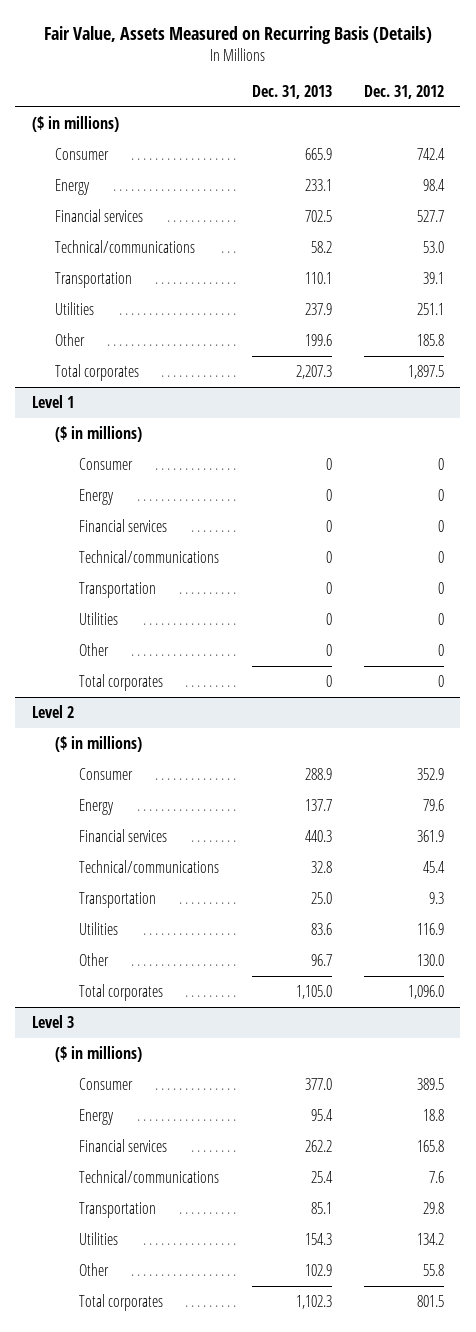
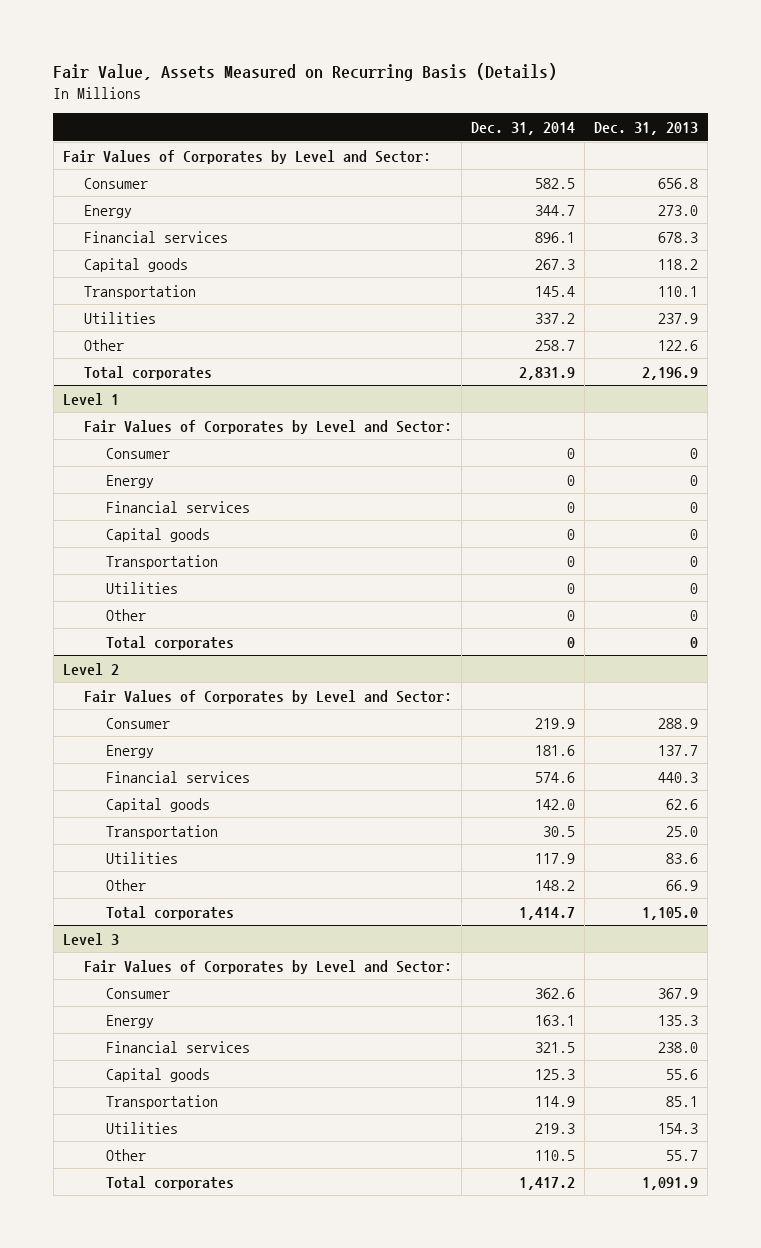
- | Dec. 31, 2013 | Dec. 31, 2012
+ | Dec. 31, 2014 | Dec. 31, 2013
- ($ in millions)
- Consumer | 665.9 | 742.4
- Energy | 233.1 | 98.4
- Financial services | 702.5 | 527.7
- Technical/communications | 58.2 | 53.0
+ Fair Values of Corporates by Level and Sector:
+ Consumer | 582.5 | 656.8
+ Energy | 344.7 | 273.0
+ Financial services | 896.1 | 678.3
+ Capital goods | 267.3 | 118.2
- Other | 199.6 | 185.8
- Total corporates | 2,207.3 | 1,897.5
+ Other | 258.7 | 122.6
+ Total corporates | 2,831.9 | 2,196.9
@ Level 1
- ($ in millions)
+ Fair Values of Corporates by Level and Sector:
- Technical/communications | 0 | 0
+ Capital goods | 0 | 0
@ Level 2
- ($ in millions)
+ Fair Values of Corporates by Level and Sector:
- Technical/communications | 32.8 | 45.4
+ Capital goods | 142.0 | 62.6
- Other | 96.7 | 130.0
+ Other | 148.2 | 66.9
@ Level 3
- ($ in millions)
- Consumer | 377.0 | 389.5
- Energy | 95.4 | 18.8
- Financial services | 262.2 | 165.8
- Technical/communications | 25.4 | 7.6
+ Fair Values of Corporates by Level and Sector:
+ Consumer | 362.6 | 367.9
+ Energy | 163.1 | 135.3
+ Financial services | 321.5 | 238.0
+ Capital goods | 125.3 | 55.6
- Other | 102.9 | 55.8
- Total corporates | 1,102.3 | 801.5
+ Other | 110.5 | 55.7
+ Total corporates | 1,417.2 | 1,091.9

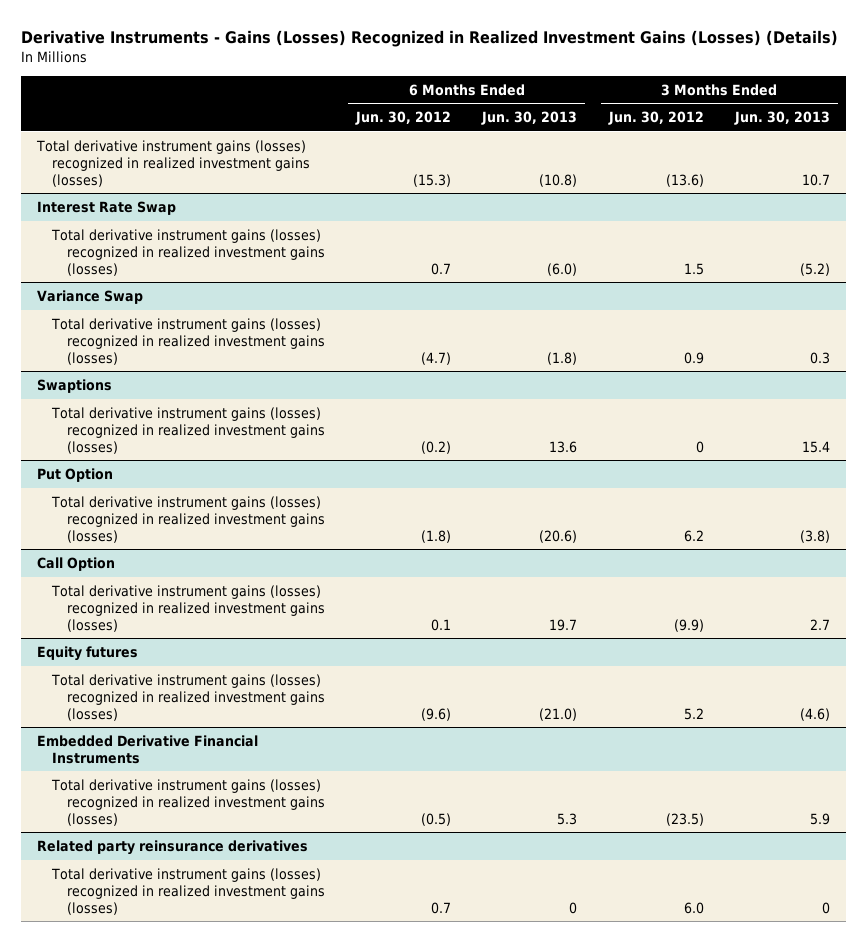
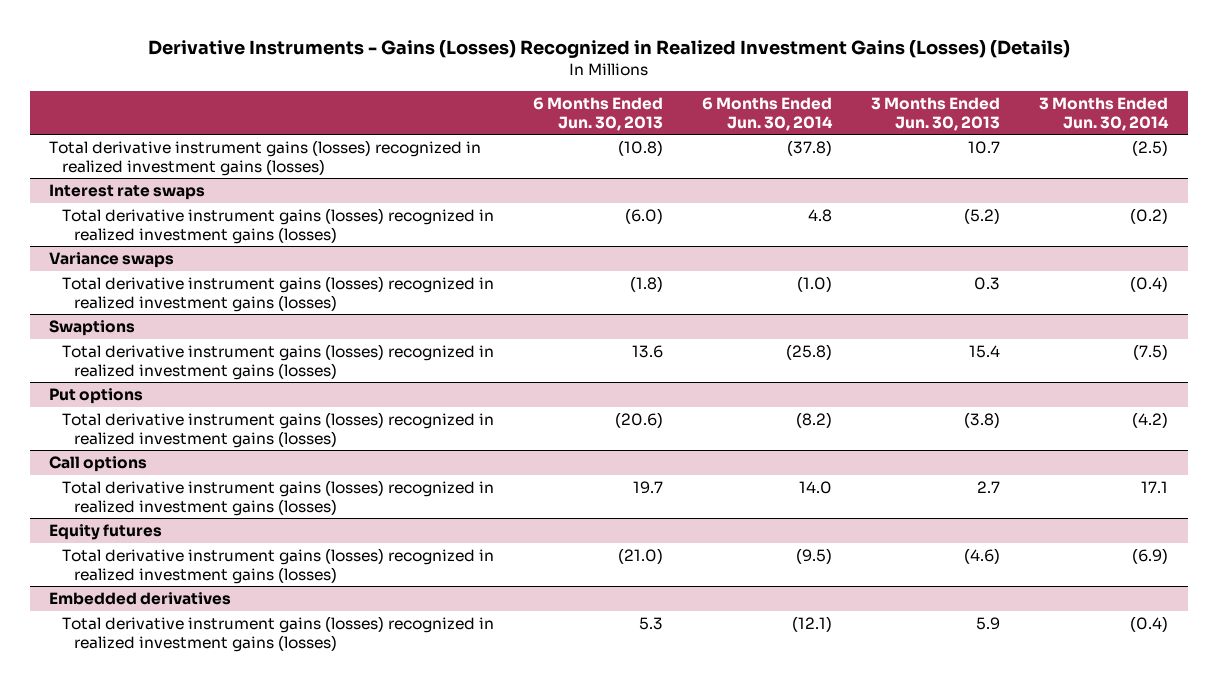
- | 6 Months Ended Jun. 30, 2012 | 6 Months Ended Jun. 30, 2013 | 3 Months Ended Jun. 30, 2012 | 3 Months Ended Jun. 30, 2013
+ | 6 Months Ended Jun. 30, 2013 | 6 Months Ended Jun. 30, 2014 | 3 Months Ended Jun. 30, 2013 | 3 Months Ended Jun. 30, 2014
- Interest Rate Swap
+ Interest rate swaps
- Variance Swap
+ Variance swaps
- Put Option
+ Put options
- Call Option
+ Call options
- Embedded Derivative Financial Instruments
+ Embedded derivatives
- Related party reinsurance derivatives
- Total derivative instrument gains (losses) recognized in realized investment gains (losses) | 0.7 | 0 | 6.0 | 0

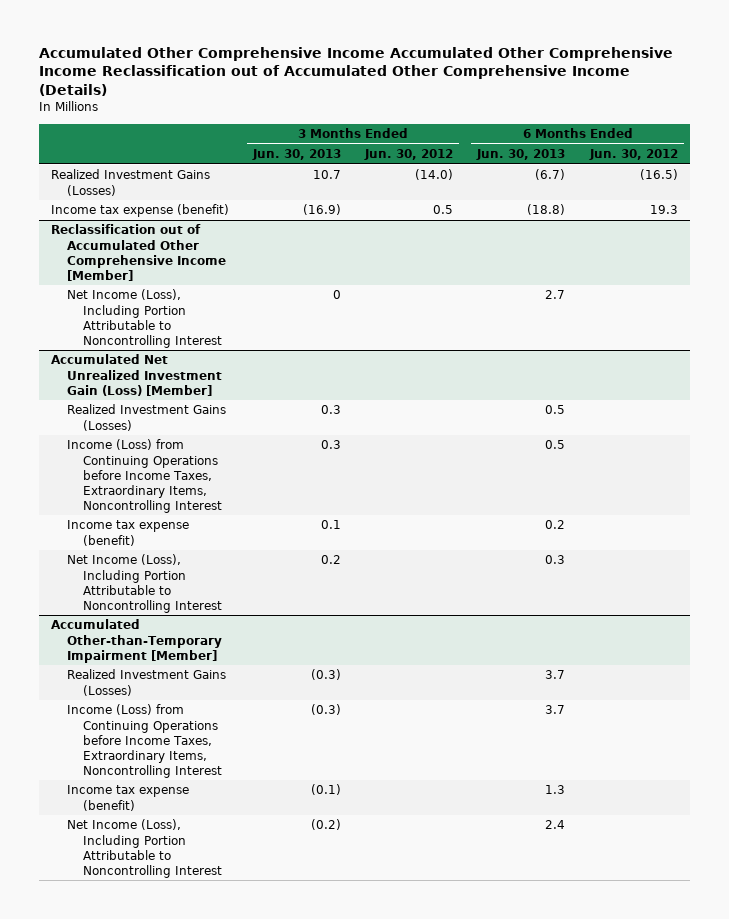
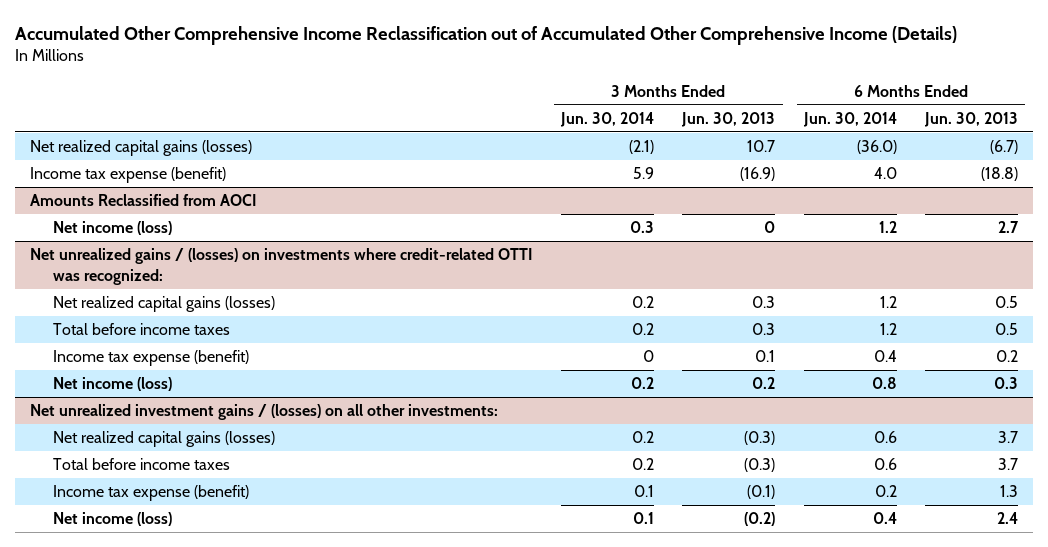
- Accumulated Other Comprehensive Income Accumulated Other Comprehensive Income Reclassification out of Accumulated Other Comprehensive Income (Details)
+ Accumulated Other Comprehensive Income Reclassification out of Accumulated Other Comprehensive Income (Details)
- | 3 Months Ended Jun. 30, 2013 | 3 Months Ended Jun. 30, 2012 | 6 Months Ended Jun. 30, 2013 | 6 Months Ended Jun. 30, 2012
+ | 3 Months Ended Jun. 30, 2014 | 3 Months Ended Jun. 30, 2013 | 6 Months Ended Jun. 30, 2014 | 6 Months Ended Jun. 30, 2013
- Realized Investment Gains (Losses) | 10.7 | (14.0) | (6.7) | (16.5)
+ Net realized capital gains (losses) | (2.1) | 10.7 | (36.0) | (6.7)
- Reclassification out of Accumulated Other Comprehensive Income [Member]
- Net Income (Loss), Including Portion Attributable to Noncontrolling Interest | 0 | | 2.7 |
- Accumulated Net Unrealized Investment Gain (Loss) [Member]
- Realized Investment Gains (Losses) | 0.3 | | 0.5 |
- Income (Loss) from Continuing Operations before Income Taxes, Extraordinary Items, Noncontrolling Interest | 0.3 | | 0.5 |
+ Amounts Reclassified from AOCI
+ Net income (loss) | 0.3 | 0 | 1.2 | 2.7
+ Net unrealized gains / (losses) on investments where credit-related OTTI was recognized:
+ Net realized capital gains (losses) | 0.2 | 0.3 | 1.2 | 0.5
+ Total before income taxes | 0.2 | 0.3 | 1.2 | 0.5
- Net Income (Loss), Including Portion Attributable to Noncontrolling Interest | 0.2 | | 0.3 |
- Accumulated Other-than-Temporary Impairment [Member]
- Realized Investment Gains (Losses) | (0.3) | | 3.7 |
- Income (Loss) from Continuing Operations before Income Taxes, Extraordinary Items, Noncontrolling Interest | (0.3) | | 3.7 |
+ Net income (loss) | 0.2 | 0.2 | 0.8 | 0.3
+ Net unrealized investment gains / (losses) on all other investments:
+ Net realized capital gains (losses) | 0.2 | (0.3) | 0.6 | 3.7
+ Total before income taxes | 0.2 | (0.3) | 0.6 | 3.7
- Net Income (Loss), Including Portion Attributable to Noncontrolling Interest | (0.2) | | 2.4 |
+ Net income (loss) | 0.1 | (0.2) | 0.4 | 2.4

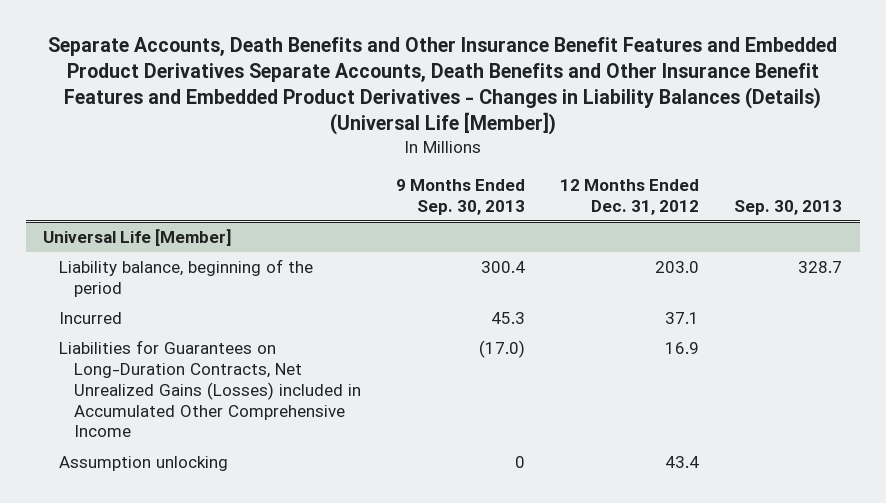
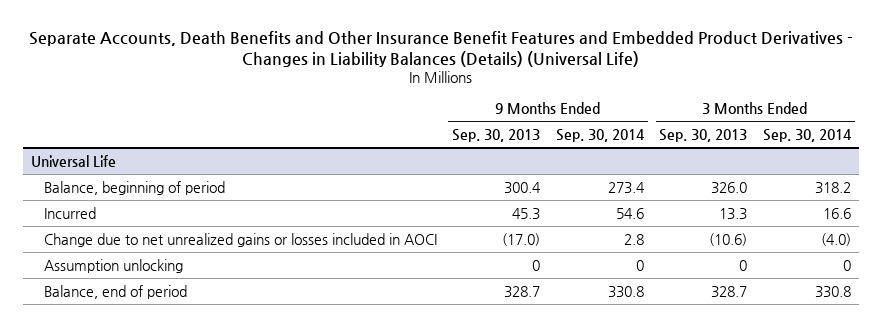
- Separate Accounts, Death Benefits and Other Insurance Benefit Features and Embedded Product Derivatives Separate Accounts, Death Benefits and Other Insurance Benefit Features and Embedded Product Derivatives - Changes in Liability Balances (Details) (Universal Life [Member])
+ Separate Accounts, Death Benefits and Other Insurance Benefit Features and Embedded Product Derivatives - Changes in Liability Balances (Details) (Universal Life)
- | 9 Months Ended Sep. 30, 2013 | 12 Months Ended Dec. 31, 2012 | Sep. 30, 2013
+ | 9 Months Ended Sep. 30, 2013 | 9 Months Ended Sep. 30, 2014 | 3 Months Ended Sep. 30, 2013 | 3 Months Ended Sep. 30, 2014
- Universal Life [Member]
- Liability balance, beginning of the period | 300.4 | 203.0 | 328.7
+ Universal Life
+ Balance, beginning of period | 300.4 | 273.4 | 326.0 | 318.2
- Liabilities for Guarantees on Long-Duration Contracts, Net Unrealized Gains (Losses) included in Accumulated Other Comprehensive Income | (17.0) | 16.9 |
+ Change due to net unrealized gains or losses included in AOCI | (17.0) | 2.8 | (10.6) | (4.0)
+ Balance, end of period | 328.7 | 330.8 | 328.7 | 330.8

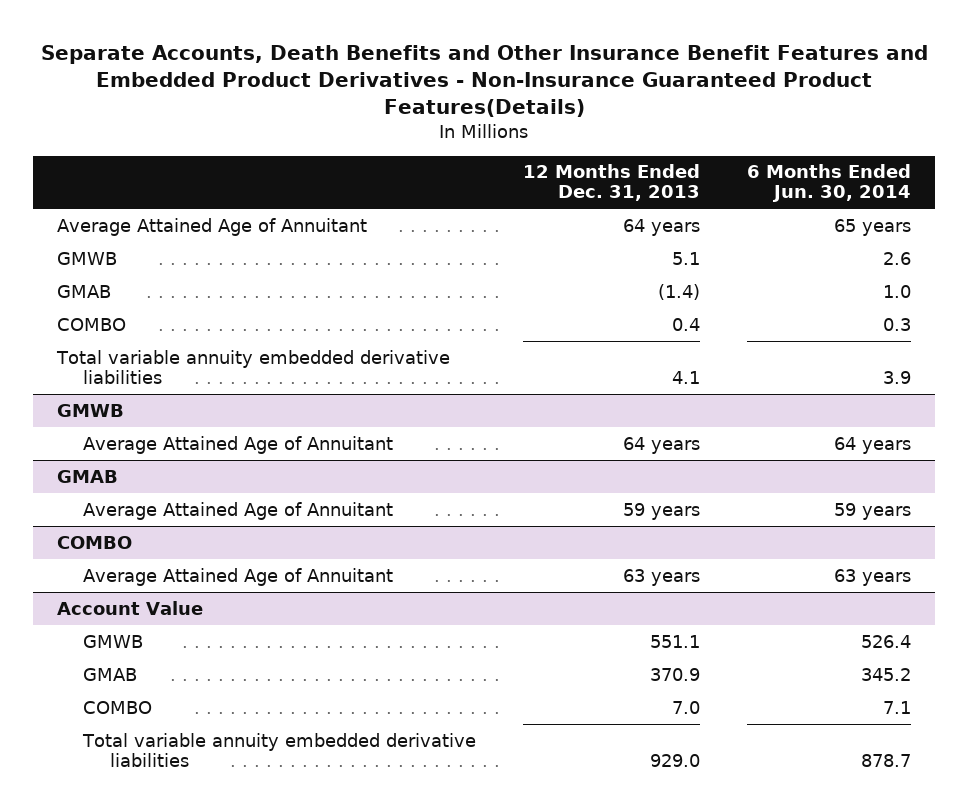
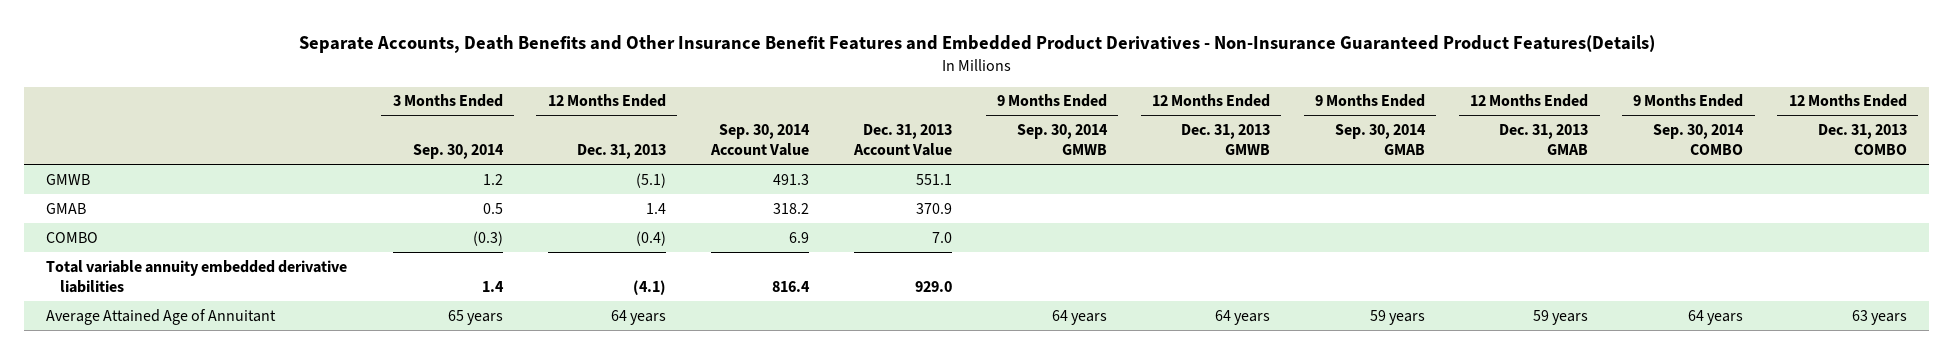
- | 12 Months Ended Dec. 31, 2013 | 6 Months Ended Jun. 30, 2014
+ | 3 Months Ended Sep. 30, 2014 | 12 Months Ended Dec. 31, 2013 | Sep. 30, 2014 Account Value | Dec. 31, 2013 Account Value | 9 Months Ended Sep. 30, 2014 GMWB | 12 Months Ended Dec. 31, 2013 GMWB | 9 Months Ended Sep. 30, 2014 GMAB | 12 Months Ended Dec. 31, 2013 GMAB | 9 Months Ended Sep. 30, 2014 COMBO | 12 Months Ended Dec. 31, 2013 COMBO
- Average Attained Age of Annuitant | 64 years | 65 years
- GMWB | 5.1 | 2.6
- GMAB | (1.4) | 1.0
- COMBO | 0.4 | 0.3
- Total variable annuity embedded derivative liabilities | 4.1 | 3.9
- GMWB
+ GMWB | 1.2 | (5.1) | 491.3 | 551.1 | | | | | |
+ GMAB | 0.5 | 1.4 | 318.2 | 370.9 | | | | | |
+ COMBO | (0.3) | (0.4) | 6.9 | 7.0 | | | | | |
+ Total variable annuity embedded derivative liabilities | 1.4 | (4.1) | 816.4 | 929.0 | | | | | |
- GMAB
- Average Attained Age of Annuitant | 59 years | 59 years
- COMBO
- Average Attained Age of Annuitant | 63 years | 63 years
- Account Value
- GMWB | 551.1 | 526.4
- GMAB | 370.9 | 345.2
- COMBO | 7.0 | 7.1
- Total variable annuity embedded derivative liabilities | 929.0 | 878.7

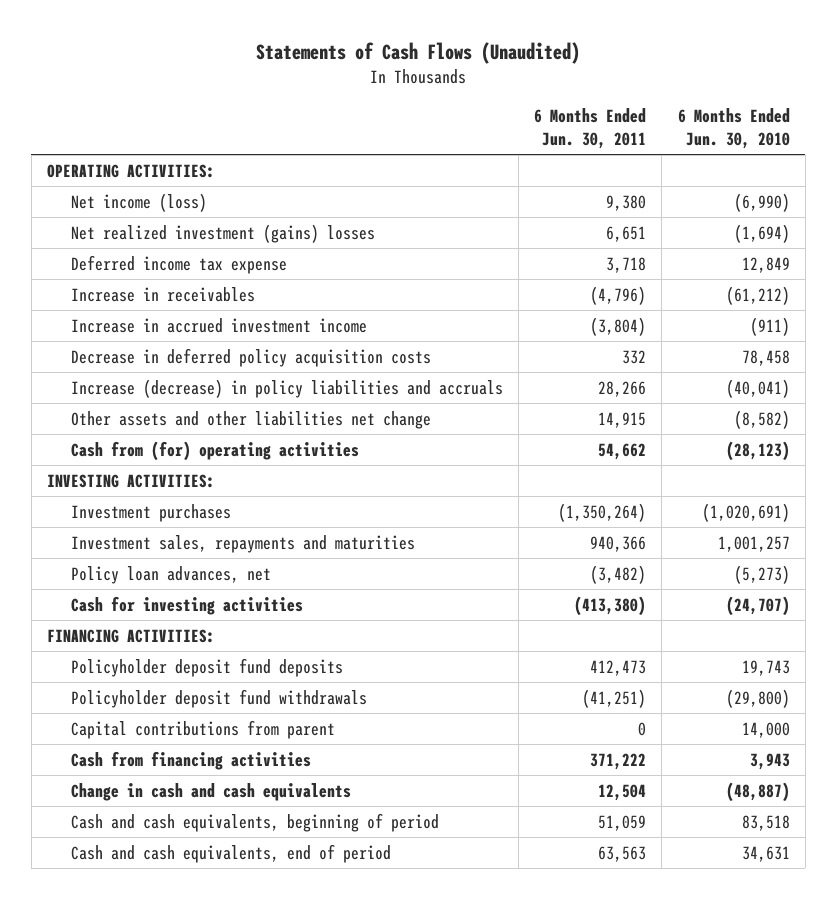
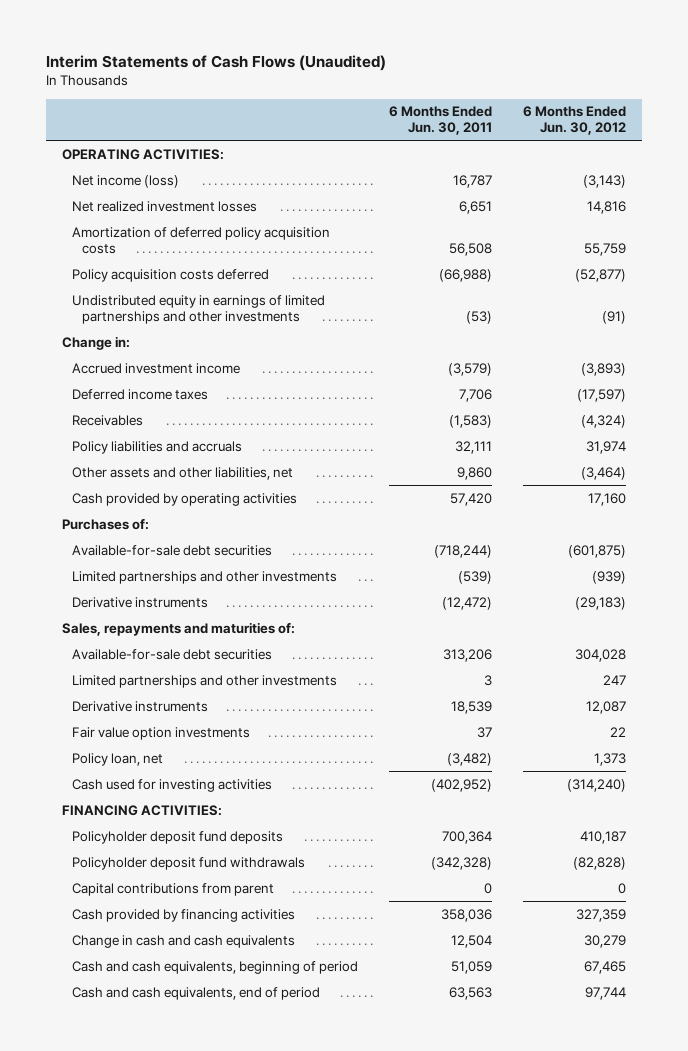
- Statements of Cash Flows (Unaudited)
+ Interim Statements of Cash Flows (Unaudited)
- | 6 Months Ended Jun. 30, 2011 | 6 Months Ended Jun. 30, 2010
+ | 6 Months Ended Jun. 30, 2011 | 6 Months Ended Jun. 30, 2012
- Net income (loss) | 9,380 | (6,990)
- Net realized investment (gains) losses | 6,651 | (1,694)
- Deferred income tax expense | 3,718 | 12,849
- Increase in receivables | (4,796) | (61,212)
- Increase in accrued investment income | (3,804) | (911)
- Decrease in deferred policy acquisition costs | 332 | 78,458
- Increase (decrease) in policy liabilities and accruals | 28,266 | (40,041)
- Other assets and other liabilities net change | 14,915 | (8,582)
- Cash from (for) operating activities | 54,662 | (28,123)
- INVESTING ACTIVITIES:
- Investment purchases | (1,350,264) | (1,020,691)
- Investment sales, repayments and maturities | 940,366 | 1,001,257
- Policy loan advances, net | (3,482) | (5,273)
- Cash for investing activities | (413,380) | (24,707)
+ Net income (loss) | 16,787 | (3,143)
+ Net realized investment losses | 6,651 | 14,816
+ Amortization of deferred policy acquisition costs | 56,508 | 55,759
+ Policy acquisition costs deferred | (66,988) | (52,877)
+ Undistributed equity in earnings of limited partnerships and other investments | (53) | (91)
+ Change in:
+ Accrued investment income | (3,579) | (3,893)
+ Deferred income taxes | 7,706 | (17,597)
+ Receivables | (1,583) | (4,324)
+ Policy liabilities and accruals | 32,111 | 31,974
+ Other assets and other liabilities, net | 9,860 | (3,464)
+ Cash provided by operating activities | 57,420 | 17,160
+ Purchases of:
+ Available-for-sale debt securities | (718,244) | (601,875)
+ Limited partnerships and other investments | (539) | (939)
+ Derivative instruments | (12,472) | (29,183)
+ Sales, repayments and maturities of:
+ Available-for-sale debt securities | 313,206 | 304,028
+ Limited partnerships and other investments | 3 | 247
+ Derivative instruments | 18,539 | 12,087
+ Fair value option investments | 37 | 22
+ Policy loan, net | (3,482) | 1,373
+ Cash used for investing activities | (402,952) | (314,240)
- Policyholder deposit fund deposits | 412,473 | 19,743
- Policyholder deposit fund withdrawals | (41,251) | (29,800)
+ Policyholder deposit fund deposits | 700,364 | 410,187
+ Policyholder deposit fund withdrawals | (342,328) | (82,828)
- Cash from financing activities | 371,222 | 3,943
+ Cash provided by financing activities | 358,036 | 327,359

